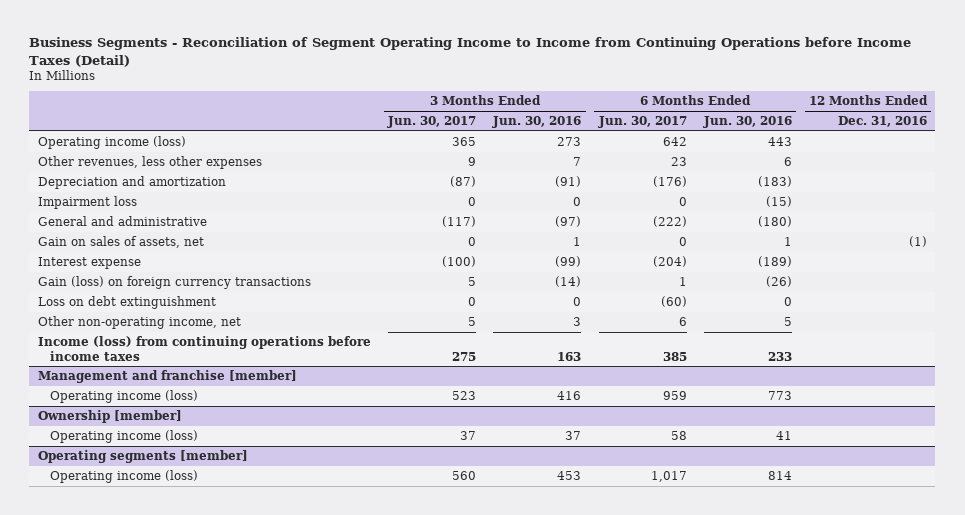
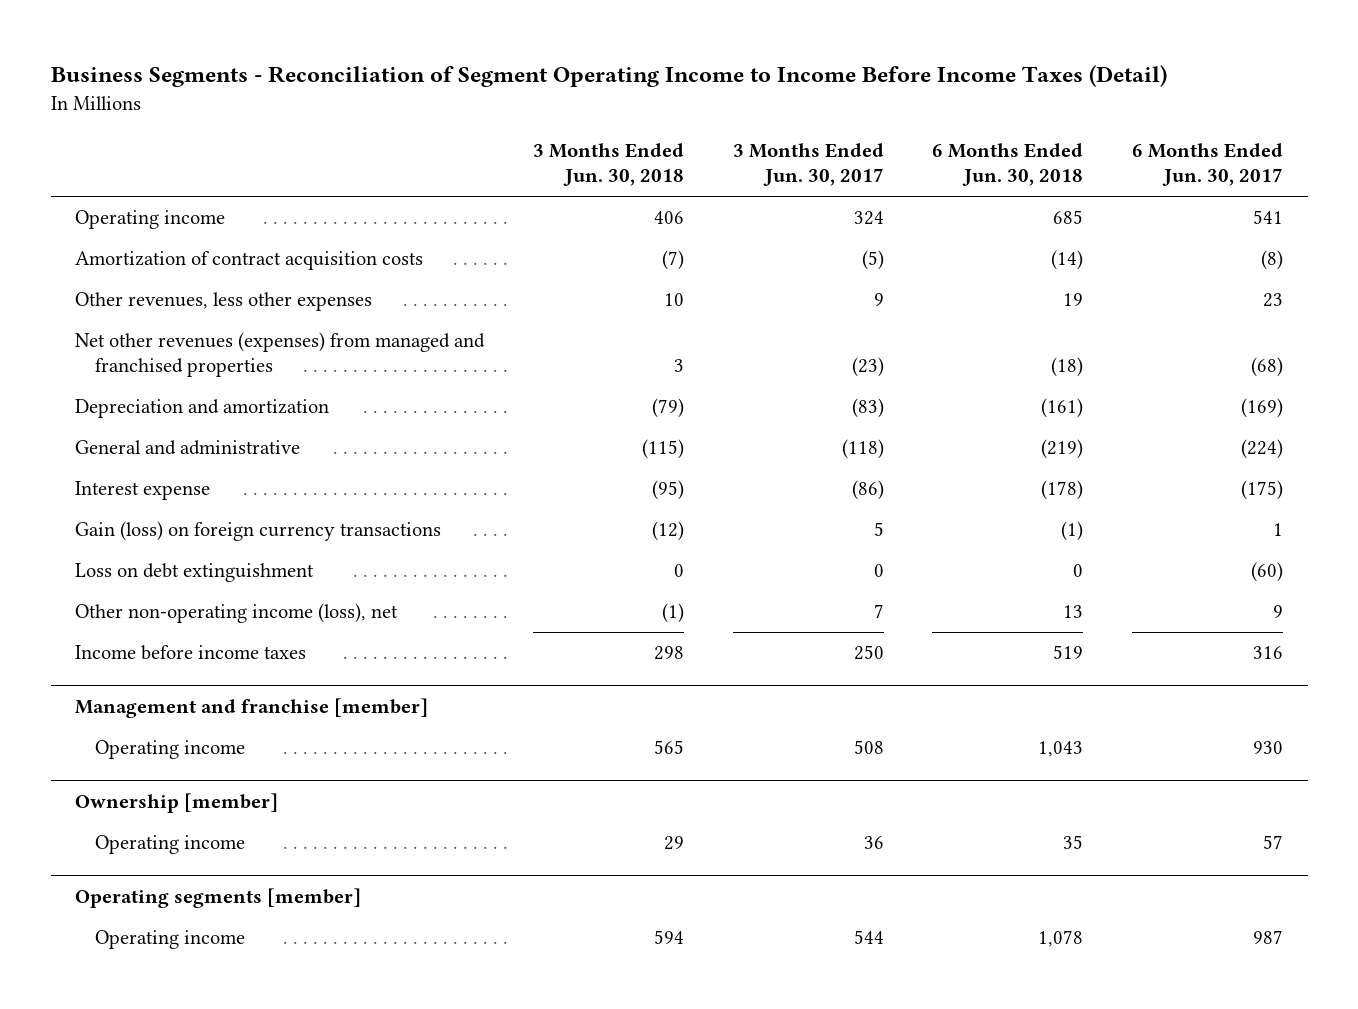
- Business Segments - Reconciliation of Segment Operating Income to Income from Continuing Operations before Income Taxes (Detail)
+ Business Segments - Reconciliation of Segment Operating Income to Income Before Income Taxes (Detail)
- | 3 Months Ended Jun. 30, 2017 | 3 Months Ended Jun. 30, 2016 | 6 Months Ended Jun. 30, 2017 | 6 Months Ended Jun. 30, 2016 | 12 Months Ended Dec. 31, 2016
+ | 3 Months Ended Jun. 30, 2018 | 3 Months Ended Jun. 30, 2017 | 6 Months Ended Jun. 30, 2018 | 6 Months Ended Jun. 30, 2017
- Operating income (loss) | 365 | 273 | 642 | 443 |
+ Operating income | 406 | 324 | 685 | 541
+ Amortization of contract acquisition costs | (7) | (5) | (14) | (8)
- Depreciation and amortization | (87) | (91) | (176) | (183) |
- Impairment loss | 0 | 0 | 0 | (15) |
- General and administrative | (117) | (97) | (222) | (180) |
- Gain on sales of assets, net | 0 | 1 | 0 | 1 | (1)
- Interest expense | (100) | (99) | (204) | (189) |
+ Net other revenues (expenses) from managed and franchised properties | 3 | (23) | (18) | (68)
+ Depreciation and amortization | (79) | (83) | (161) | (169)
+ General and administrative | (115) | (118) | (219) | (224)
+ Interest expense | (95) | (86) | (178) | (175)
- Other non-operating income, net | 5 | 3 | 6 | 5 |
- Income (loss) from continuing operations before income taxes | 275 | 163 | 385 | 233 |
+ Other non-operating income (loss), net | (1) | 7 | 13 | 9
+ Income before income taxes | 298 | 250 | 519 | 316
@ Management and franchise [member]
- Operating income (loss) | 523 | 416 | 959 | 773 |
+ Operating income | 565 | 508 | 1,043 | 930
@ Ownership [member]
- Operating income (loss) | 37 | 37 | 58 | 41 |
+ Operating income | 29 | 36 | 35 | 57
@ Operating segments [member]
- Operating income (loss) | 560 | 453 | 1,017 | 814 |
+ Operating income | 594 | 544 | 1,078 | 987

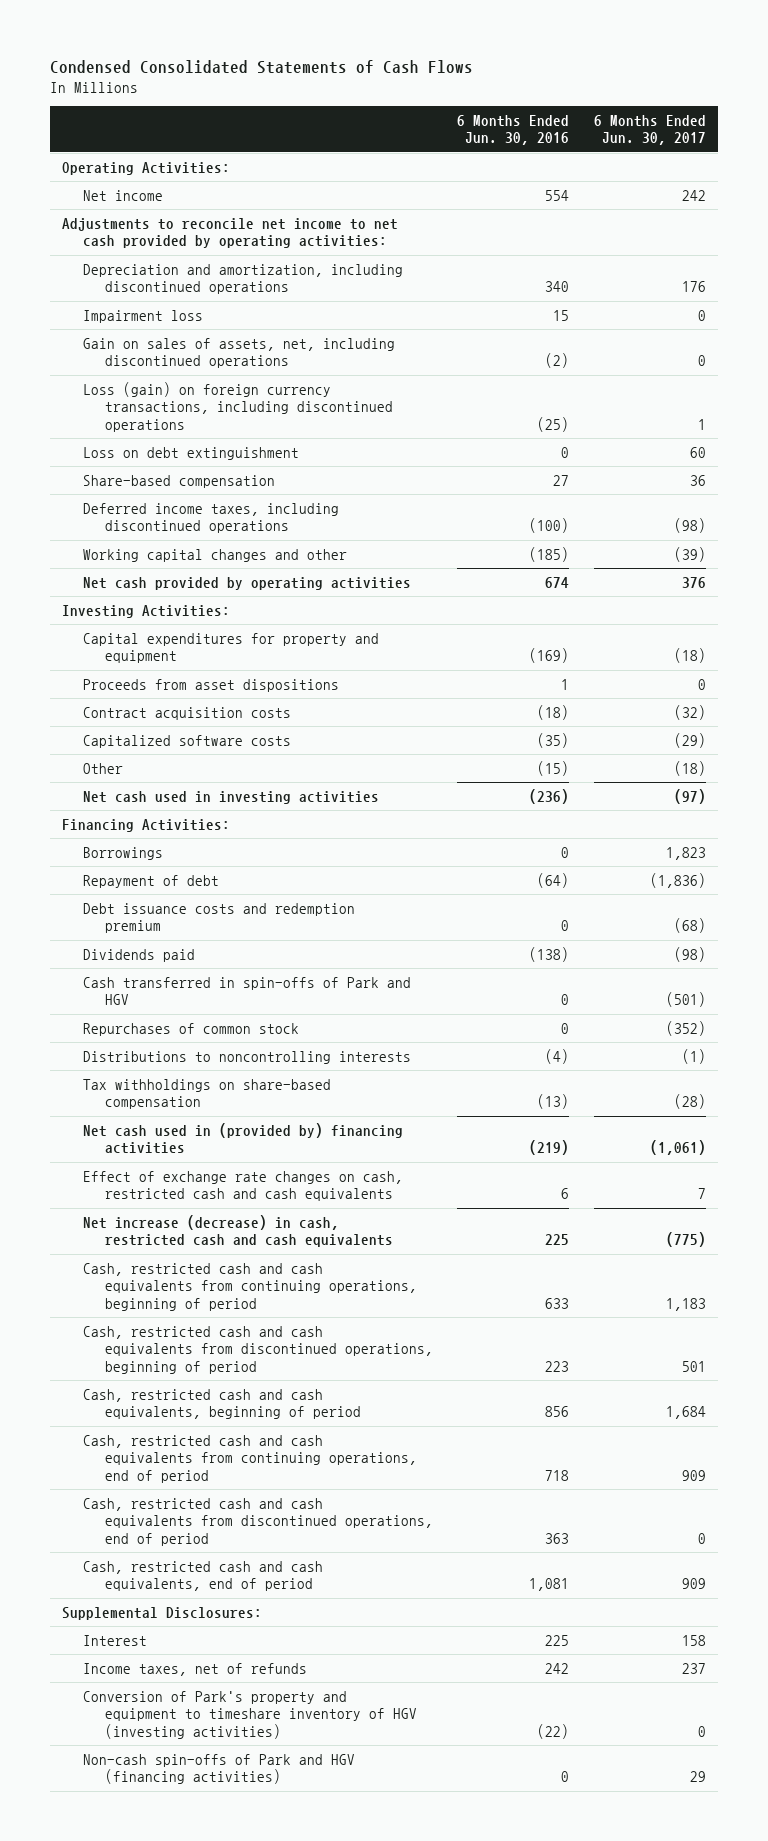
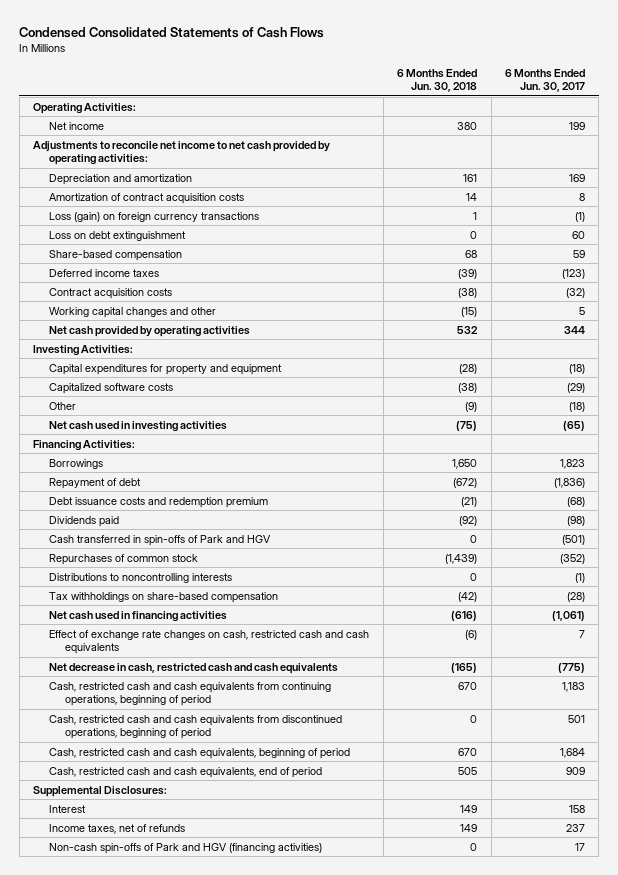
- | 6 Months Ended Jun. 30, 2016 | 6 Months Ended Jun. 30, 2017
+ | 6 Months Ended Jun. 30, 2018 | 6 Months Ended Jun. 30, 2017
- Net income | 554 | 242
+ Net income | 380 | 199
- Depreciation and amortization, including discontinued operations | 340 | 176
- Impairment loss | 15 | 0
- Gain on sales of assets, net, including discontinued operations | (2) | 0
- Loss (gain) on foreign currency transactions, including discontinued operations | (25) | 1
+ Depreciation and amortization | 161 | 169
+ Amortization of contract acquisition costs | 14 | 8
+ Loss (gain) on foreign currency transactions | 1 | (1)
- Share-based compensation | 27 | 36
- Deferred income taxes, including discontinued operations | (100) | (98)
- Working capital changes and other | (185) | (39)
- Net cash provided by operating activities | 674 | 376
+ Share-based compensation | 68 | 59
+ Deferred income taxes | (39) | (123)
moved up: Contract acquisition costs | (38) | (32)
+ Working capital changes and other | (15) | 5
+ Net cash provided by operating activities | 532 | 344
- Proceeds from asset dispositions | 1 | 0
- Net cash used in investing activities | (236) | (97)
+ Net cash used in investing activities | (75) | (65)
- Net cash used in (provided by) financing activities | (219) | (1,061)
+ Net cash used in financing activities | (616) | (1,061)
- Net increase (decrease) in cash, restricted cash and cash equivalents | 225 | (775)
+ Net decrease in cash, restricted cash and cash equivalents | (165) | (775)
- Cash, restricted cash and cash equivalents from continuing operations, end of period | 718 | 909
- Cash, restricted cash and cash equivalents from discontinued operations, end of period | 363 | 0
- Conversion of Park's property and equipment to timeshare inventory of HGV (investing activities) | (22) | 0
- Non-cash spin-offs of Park and HGV (financing activities) | 0 | 29
+ Non-cash spin-offs of Park and HGV (financing activities) | 0 | 17

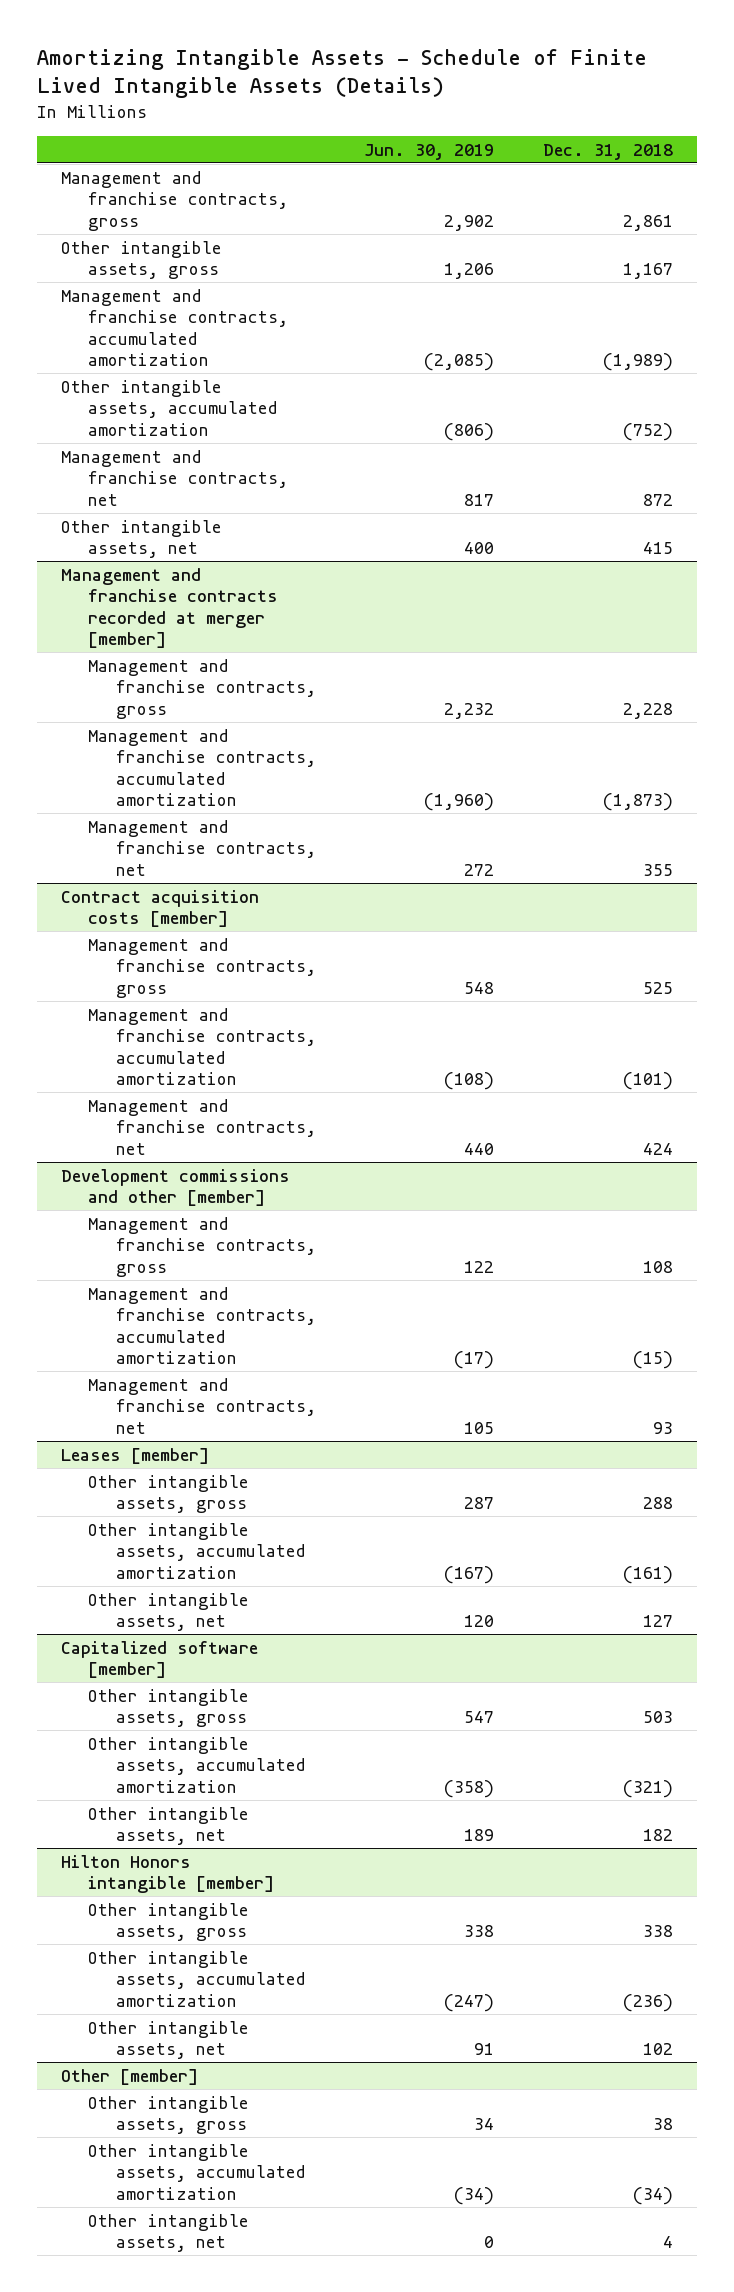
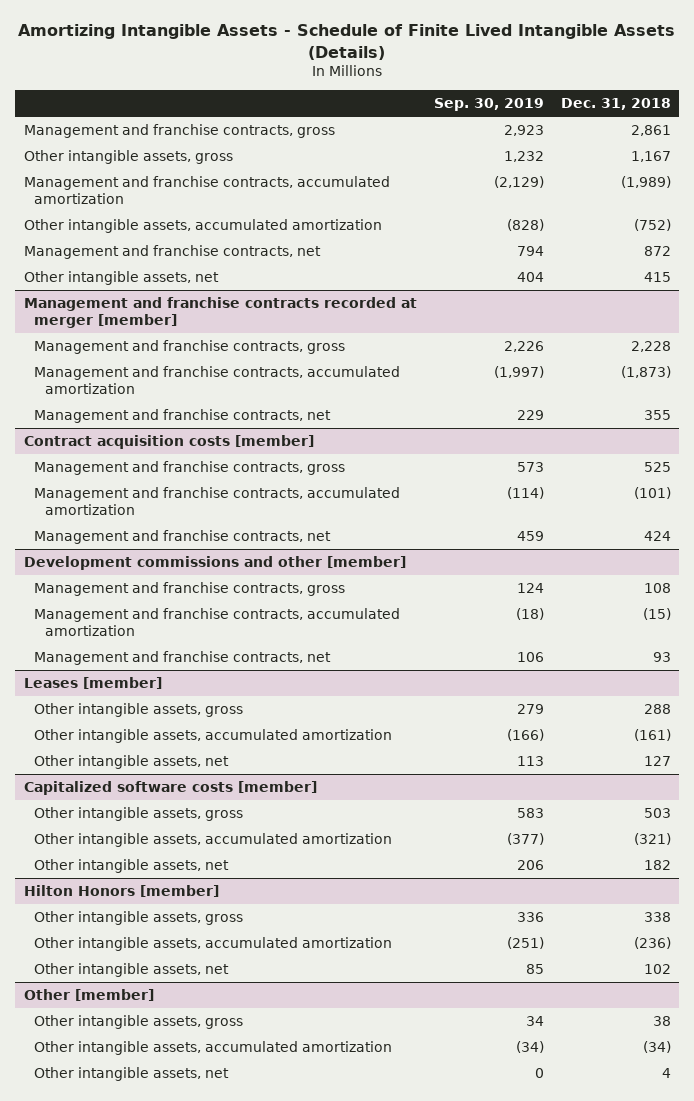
- | Jun. 30, 2019 | Dec. 31, 2018
+ | Sep. 30, 2019 | Dec. 31, 2018
- Capitalized software [member]
+ Capitalized software costs [member]
- Hilton Honors intangible [member]
+ Hilton Honors [member]

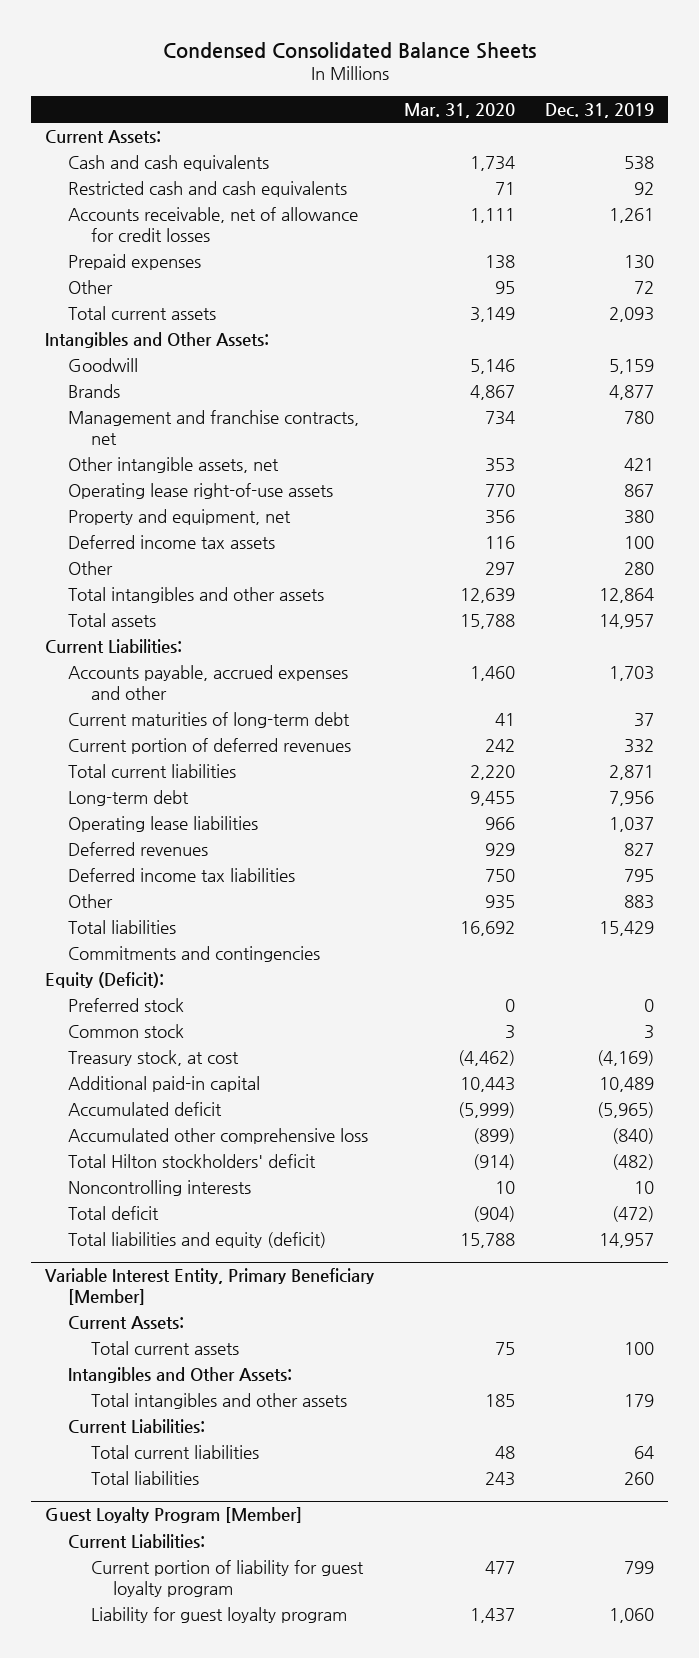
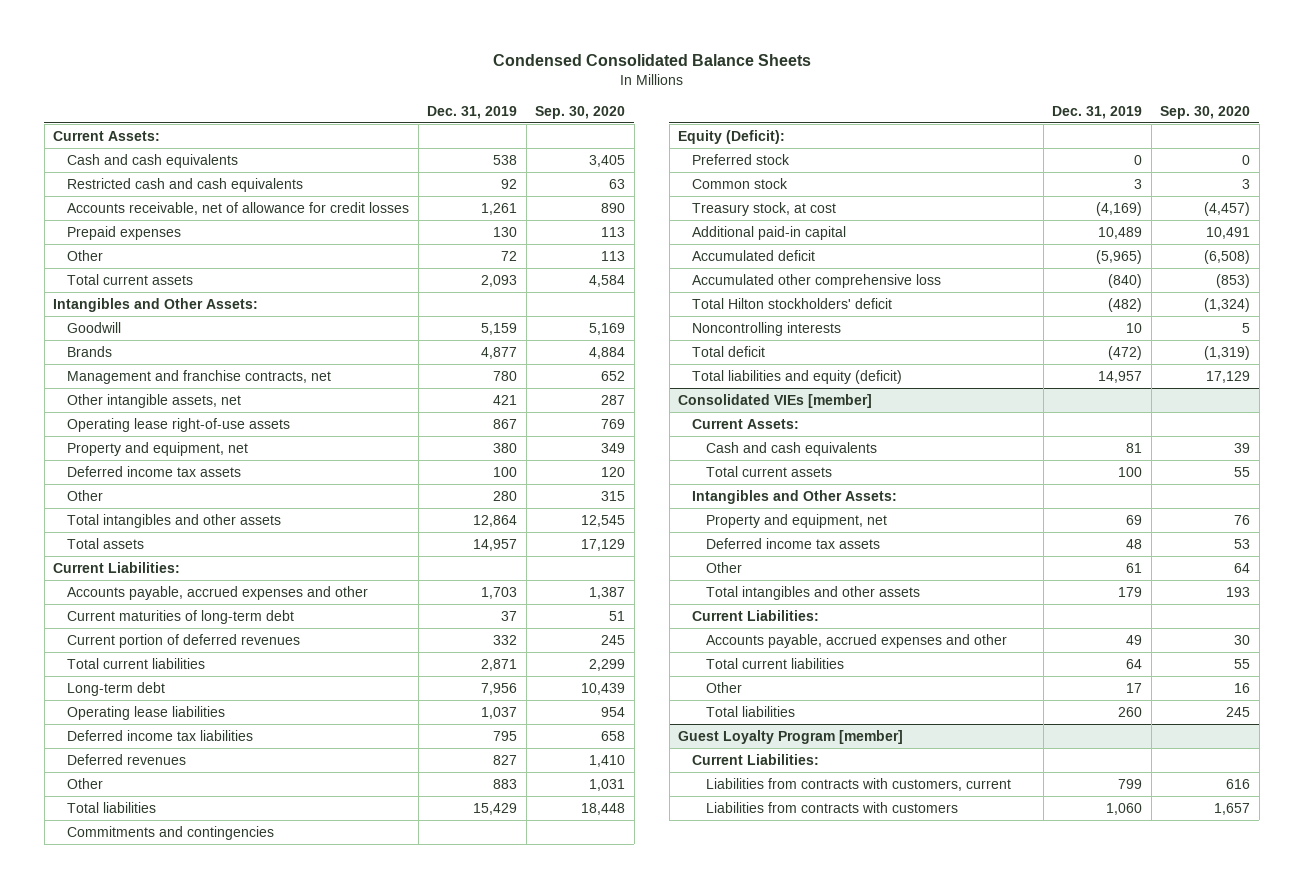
- | Mar. 31, 2020 | Dec. 31, 2019
+ | Dec. 31, 2019 | Sep. 30, 2020
moved down: Deferred revenues | 827 | 1,410
- Variable Interest Entity, Primary Beneficiary [Member]
+ Consolidated VIEs [member]
+ Cash and cash equivalents | 81 | 39
+ Property and equipment, net | 69 | 76
+ Deferred income tax assets | 48 | 53
+ Other | 61 | 64
+ Accounts payable, accrued expenses and other | 49 | 30
+ Other | 17 | 16
- Guest Loyalty Program [Member]
+ Guest Loyalty Program [member]
- Current portion of liability for guest loyalty program | 477 | 799
- Liability for guest loyalty program | 1,437 | 1,060
+ Liabilities from contracts with customers, current | 799 | 616
+ Liabilities from contracts with customers | 1,060 | 1,657

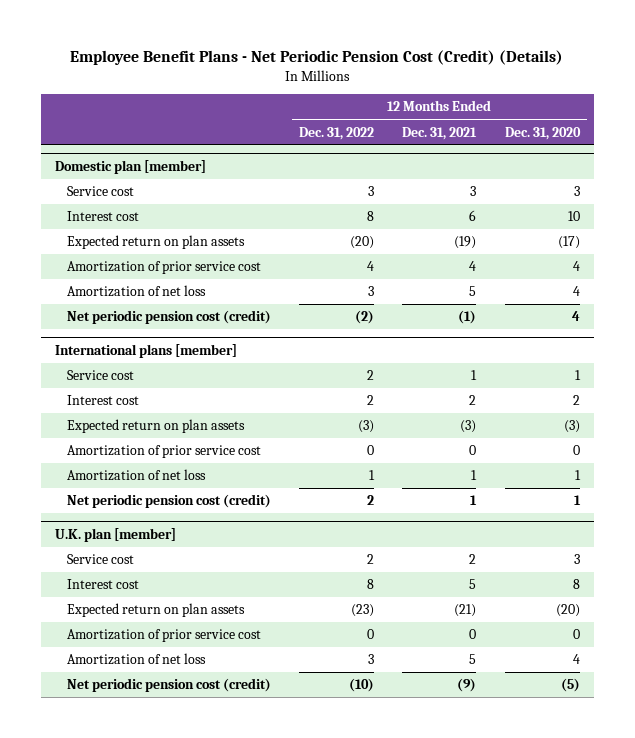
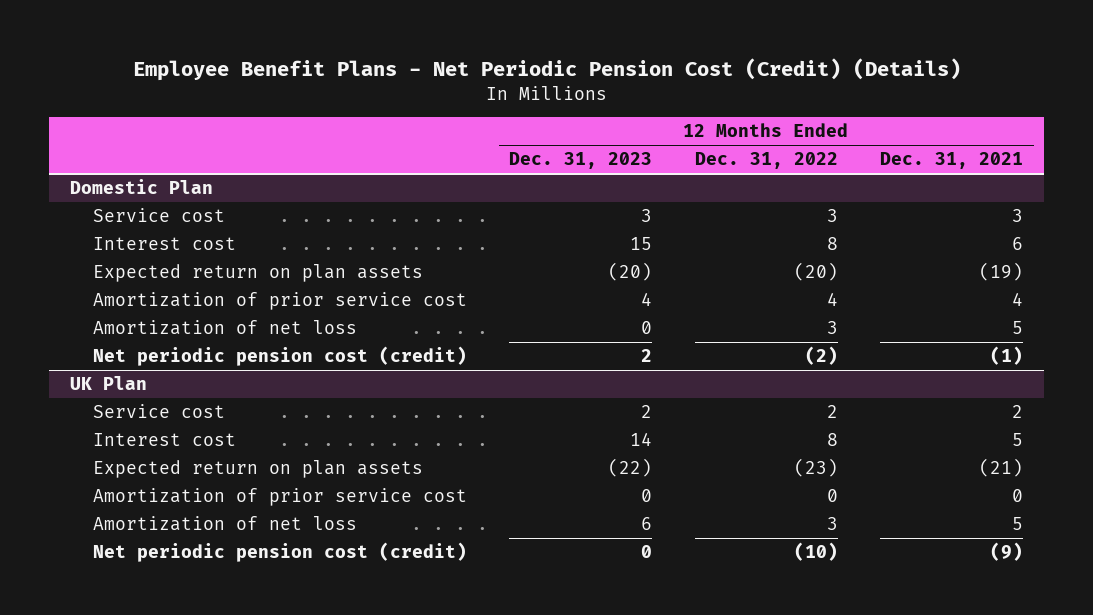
- | 12 Months Ended Dec. 31, 2022 | 12 Months Ended Dec. 31, 2021 | 12 Months Ended Dec. 31, 2020
+ | 12 Months Ended Dec. 31, 2023 | 12 Months Ended Dec. 31, 2022 | 12 Months Ended Dec. 31, 2021
- Domestic plan [member]
+ Domestic Plan
- International plans [member]
- Service cost | 2 | 1 | 1
- Interest cost | 2 | 2 | 2
- Expected return on plan assets | (3) | (3) | (3)
- Amortization of prior service cost | 0 | 0 | 0
- Amortization of net loss | 1 | 1 | 1
- Net periodic pension cost (credit) | 2 | 1 | 1
- U.K. plan [member]
+ UK Plan

